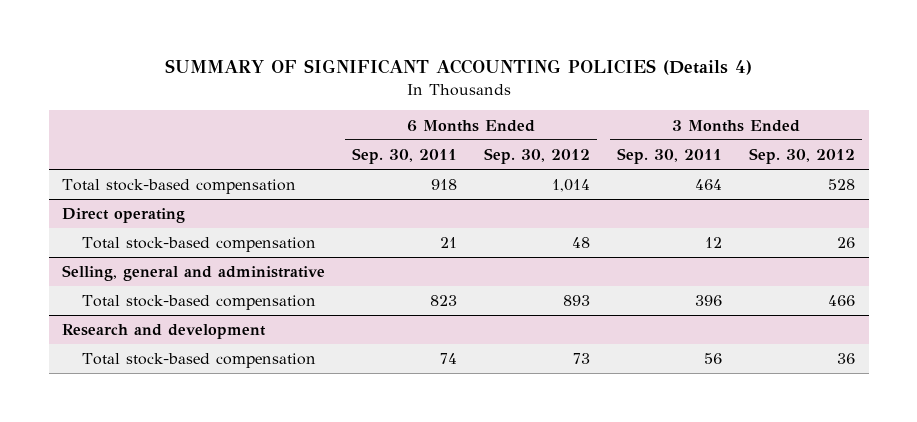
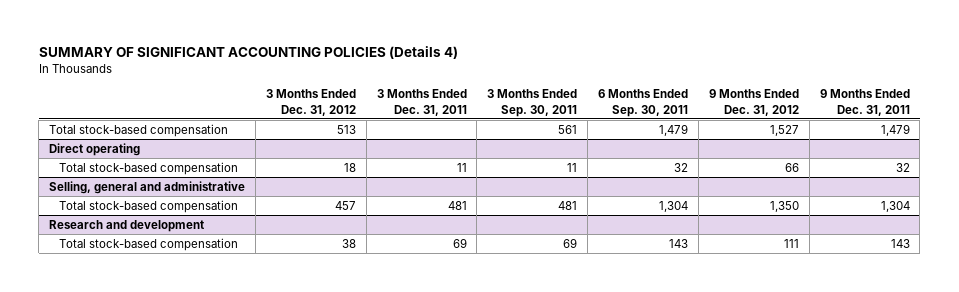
- | 6 Months Ended Sep. 30, 2011 | 6 Months Ended Sep. 30, 2012 | 3 Months Ended Sep. 30, 2011 | 3 Months Ended Sep. 30, 2012
+ | 3 Months Ended Dec. 31, 2012 | 3 Months Ended Dec. 31, 2011 | 3 Months Ended Sep. 30, 2011 | 6 Months Ended Sep. 30, 2011 | 9 Months Ended Dec. 31, 2012 | 9 Months Ended Dec. 31, 2011
- Total stock-based compensation | 918 | 1,014 | 464 | 528
+ Total stock-based compensation | 513 | | 561 | 1,479 | 1,527 | 1,479
@ Direct operating
- Total stock-based compensation | 21 | 48 | 12 | 26
+ Total stock-based compensation | 18 | 11 | 11 | 32 | 66 | 32
@ Selling, general and administrative
- Total stock-based compensation | 823 | 893 | 396 | 466
+ Total stock-based compensation | 457 | 481 | 481 | 1,304 | 1,350 | 1,304
@ Research and development
- Total stock-based compensation | 74 | 73 | 56 | 36
+ Total stock-based compensation | 38 | 69 | 69 | 143 | 111 | 143

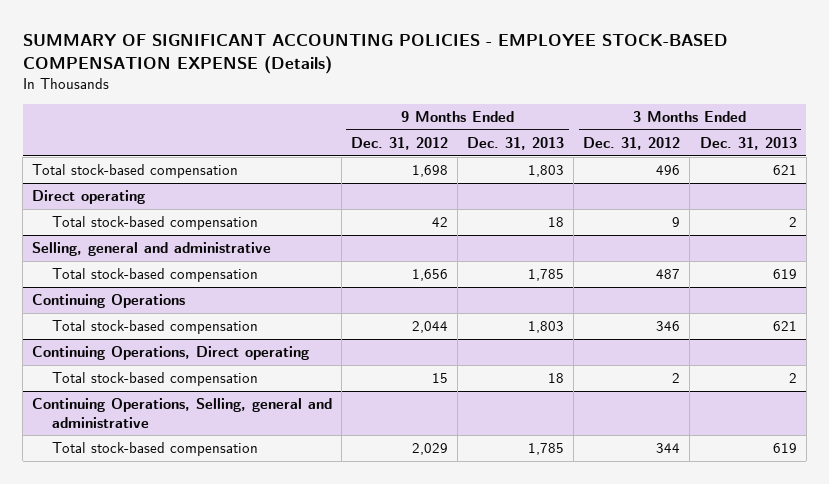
- SUMMARY OF SIGNIFICANT ACCOUNTING POLICIES (Details 4)
+ SUMMARY OF SIGNIFICANT ACCOUNTING POLICIES - EMPLOYEE STOCK-BASED COMPENSATION EXPENSE (Details)
- | 3 Months Ended Dec. 31, 2012 | 3 Months Ended Dec. 31, 2011 | 3 Months Ended Sep. 30, 2011 | 6 Months Ended Sep. 30, 2011 | 9 Months Ended Dec. 31, 2012 | 9 Months Ended Dec. 31, 2011
+ | 9 Months Ended Dec. 31, 2012 | 9 Months Ended Dec. 31, 2013 | 3 Months Ended Dec. 31, 2012 | 3 Months Ended Dec. 31, 2013
- Total stock-based compensation | 513 | | 561 | 1,479 | 1,527 | 1,479
+ Total stock-based compensation | 1,698 | 1,803 | 496 | 621
@ Direct operating
- Total stock-based compensation | 18 | 11 | 11 | 32 | 66 | 32
+ Total stock-based compensation | 42 | 18 | 9 | 2
@ Selling, general and administrative
- Total stock-based compensation | 457 | 481 | 481 | 1,304 | 1,350 | 1,304
- Research and development
- Total stock-based compensation | 38 | 69 | 69 | 143 | 111 | 143
@ Selling, general and administrative
+ Total stock-based compensation | 1,656 | 1,785 | 487 | 619
+ Continuing Operations
+ Total stock-based compensation | 2,044 | 1,803 | 346 | 621
+ Continuing Operations, Direct operating
+ Total stock-based compensation | 15 | 18 | 2 | 2
+ Continuing Operations, Selling, general and administrative
+ Total stock-based compensation | 2,029 | 1,785 | 344 | 619

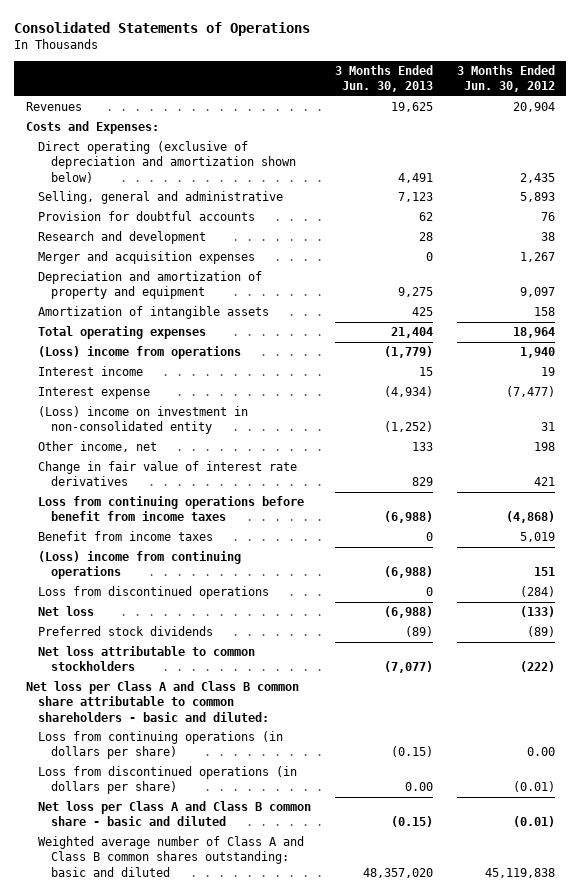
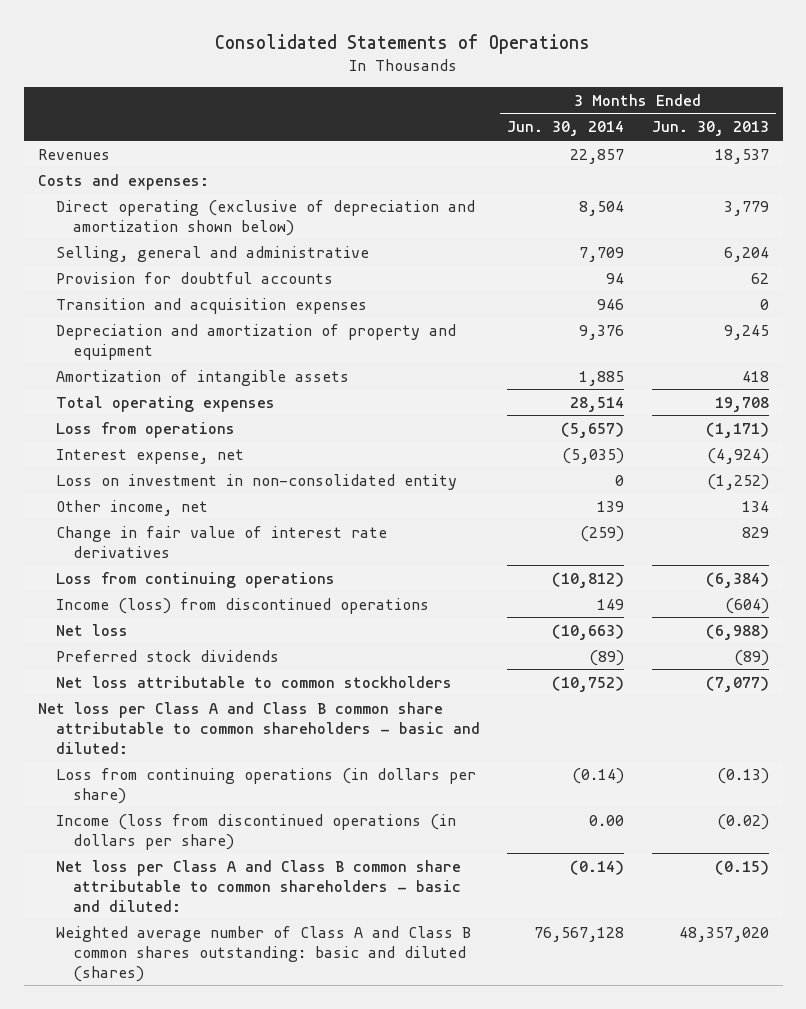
- | 3 Months Ended Jun. 30, 2013 | 3 Months Ended Jun. 30, 2012
+ | 3 Months Ended Jun. 30, 2014 | 3 Months Ended Jun. 30, 2013
- Revenues | 19,625 | 20,904
- Costs and Expenses:
- Direct operating (exclusive of depreciation and amortization shown below) | 4,491 | 2,435
- Selling, general and administrative | 7,123 | 5,893
+ Revenues | 22,857 | 18,537
+ Costs and expenses:
+ Direct operating (exclusive of depreciation and amortization shown below) | 8,504 | 3,779
+ Selling, general and administrative | 7,709 | 6,204
- Research and development | 28 | 38
- Merger and acquisition expenses | 0 | 1,267
- Depreciation and amortization of property and equipment | 9,275 | 9,097
- Amortization of intangible assets | 425 | 158
- Total operating expenses | 21,404 | 18,964
- (Loss) income from operations | (1,779) | 1,940
- Interest income | 15 | 19
- Interest expense | (4,934) | (7,477)
- (Loss) income on investment in non-consolidated entity | (1,252) | 31
- Other income, net | 133 | 198
+ Transition and acquisition expenses | 946 | 0
+ Depreciation and amortization of property and equipment | 9,376 | 9,245
+ Amortization of intangible assets | 1,885 | 418
+ Total operating expenses | 28,514 | 19,708
+ Loss from operations | (5,657) | (1,171)
+ Interest expense, net | (5,035) | (4,924)
+ Loss on investment in non-consolidated entity | 0 | (1,252)
+ Other income, net | 139 | 134
- Loss from continuing operations before benefit from income taxes | (6,988) | (4,868)
- Benefit from income taxes | 0 | 5,019
- (Loss) income from continuing operations | (6,988) | 151
- Loss from discontinued operations | 0 | (284)
+ Loss from continuing operations | (10,812) | (6,384)
+ Income (loss) from discontinued operations | 149 | (604)
- Loss from continuing operations (in dollars per share) | (0.15) | 0.00
- Loss from discontinued operations (in dollars per share) | 0.00 | (0.01)
- Net loss per Class A and Class B common share - basic and diluted | (0.15) | (0.01)
- Weighted average number of Class A and Class B common shares outstanding: basic and diluted | 48,357,020 | 45,119,838
+ Loss from continuing operations (in dollars per share) | (0.14) | (0.13)
+ Income (loss from discontinued operations (in dollars per share) | 0.00 | (0.02)
+ Net loss per Class A and Class B common share attributable to common shareholders - basic and diluted: | (0.14) | (0.15)
+ Weighted average number of Class A and Class B common shares outstanding: basic and diluted (shares) | 76,567,128 | 48,357,020

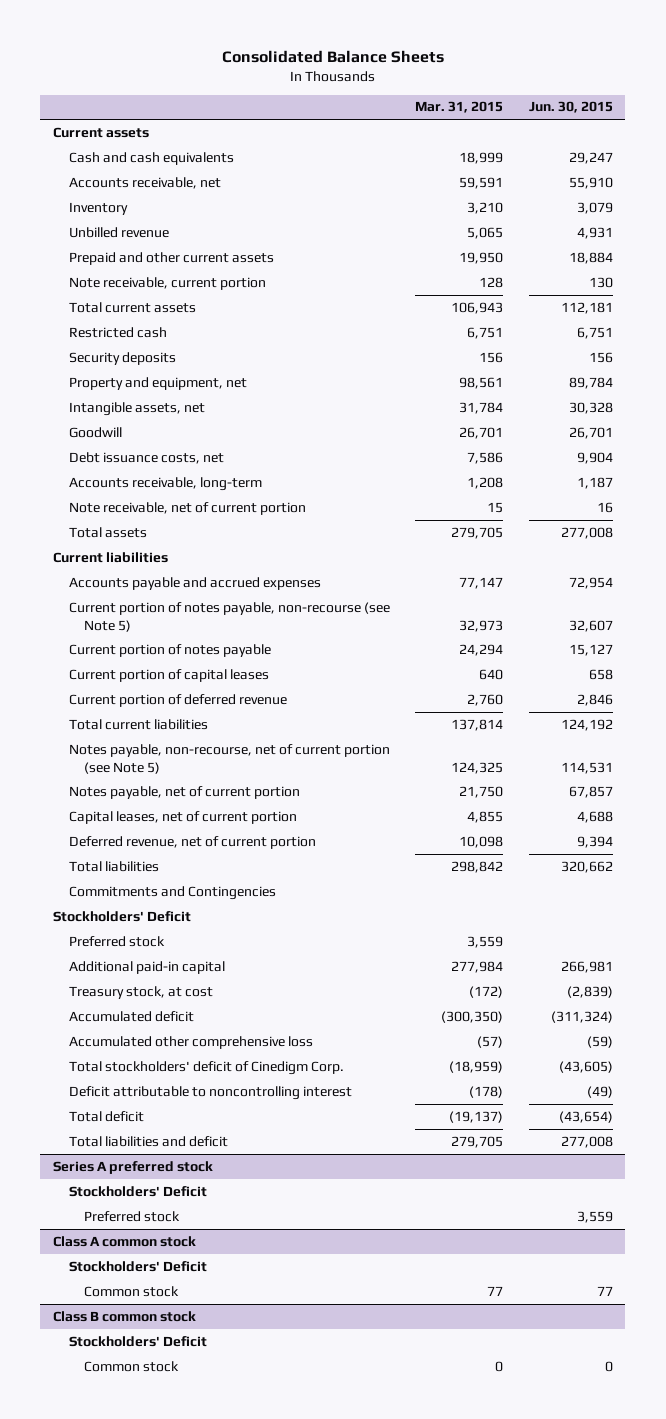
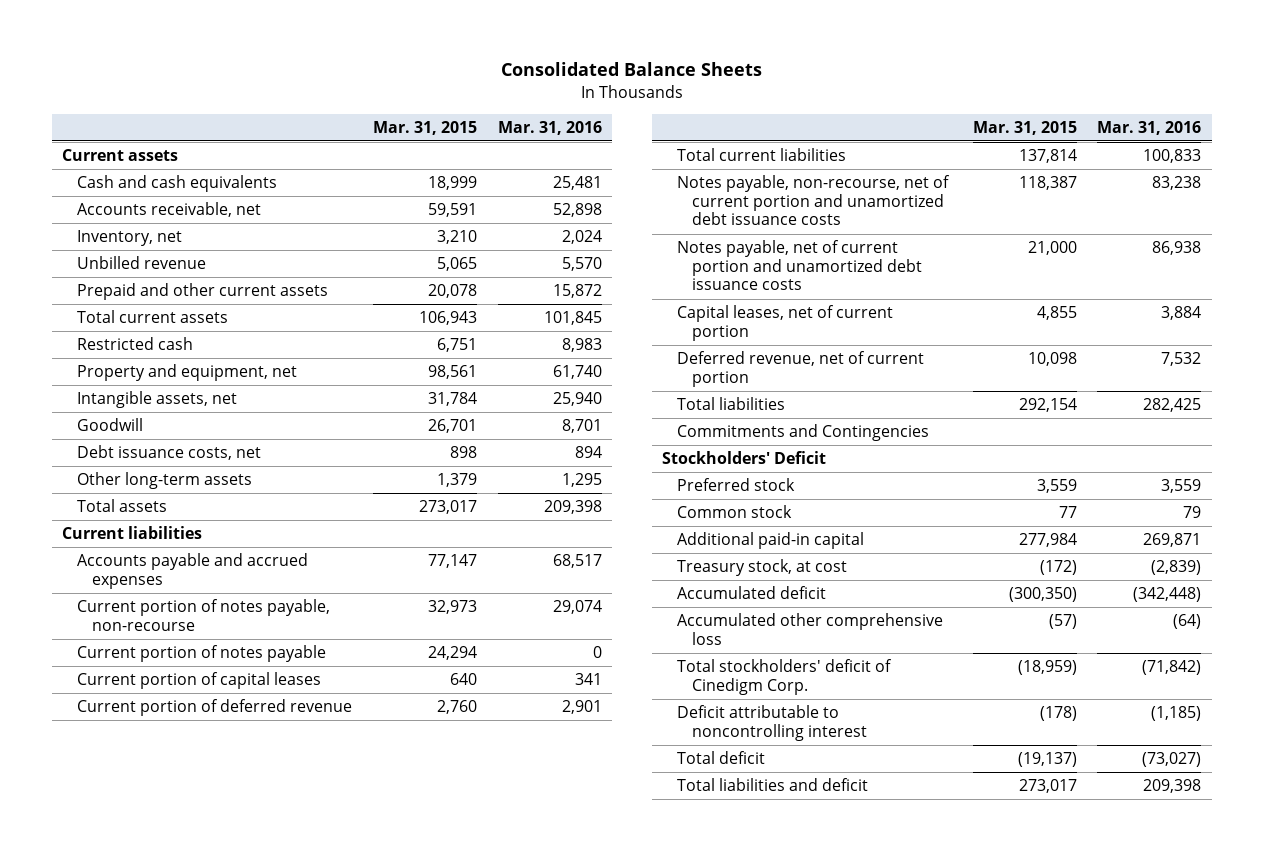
- | Mar. 31, 2015 | Jun. 30, 2015
+ | Mar. 31, 2015 | Mar. 31, 2016
- Inventory | 3,210 | 3,079
+ Inventory, net | 3,210 | 2,024
- Prepaid and other current assets | 19,950 | 18,884
- Note receivable, current portion | 128 | 130
+ Prepaid and other current assets | 20,078 | 15,872
- Security deposits | 156 | 156
- Debt issuance costs, net | 7,586 | 9,904
- Accounts receivable, long-term | 1,208 | 1,187
- Note receivable, net of current portion | 15 | 16
- Total assets | 279,705 | 277,008
+ Debt issuance costs, net | 898 | 894
+ Other long-term assets | 1,379 | 1,295
+ Total assets | 273,017 | 209,398
- Current portion of notes payable, non-recourse (see Note 5) | 32,973 | 32,607
+ Current portion of notes payable, non-recourse | 32,973 | 29,074
- Notes payable, non-recourse, net of current portion (see Note 5) | 124,325 | 114,531
- Notes payable, net of current portion | 21,750 | 67,857
+ Notes payable, non-recourse, net of current portion and unamortized debt issuance costs | 118,387 | 83,238
+ Notes payable, net of current portion and unamortized debt issuance costs | 21,000 | 86,938
- Total liabilities | 298,842 | 320,662
+ Total liabilities | 292,154 | 282,425
+ Common stock | 77 | 79
- Total liabilities and deficit | 279,705 | 277,008
- Series A preferred stock
- Stockholders' Deficit
- Preferred stock | | 3,559
- Class A common stock
- Stockholders' Deficit
- Common stock | 77 | 77
- Class B common stock
- Stockholders' Deficit
- Common stock | 0 | 0
+ Total liabilities and deficit | 273,017 | 209,398

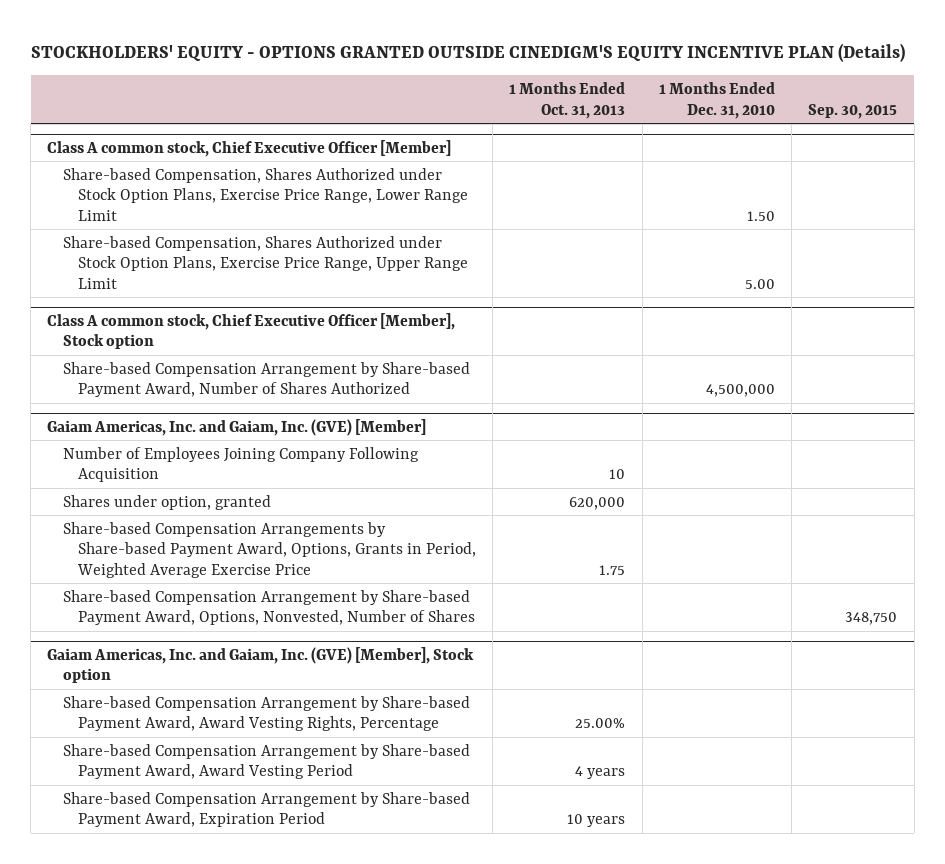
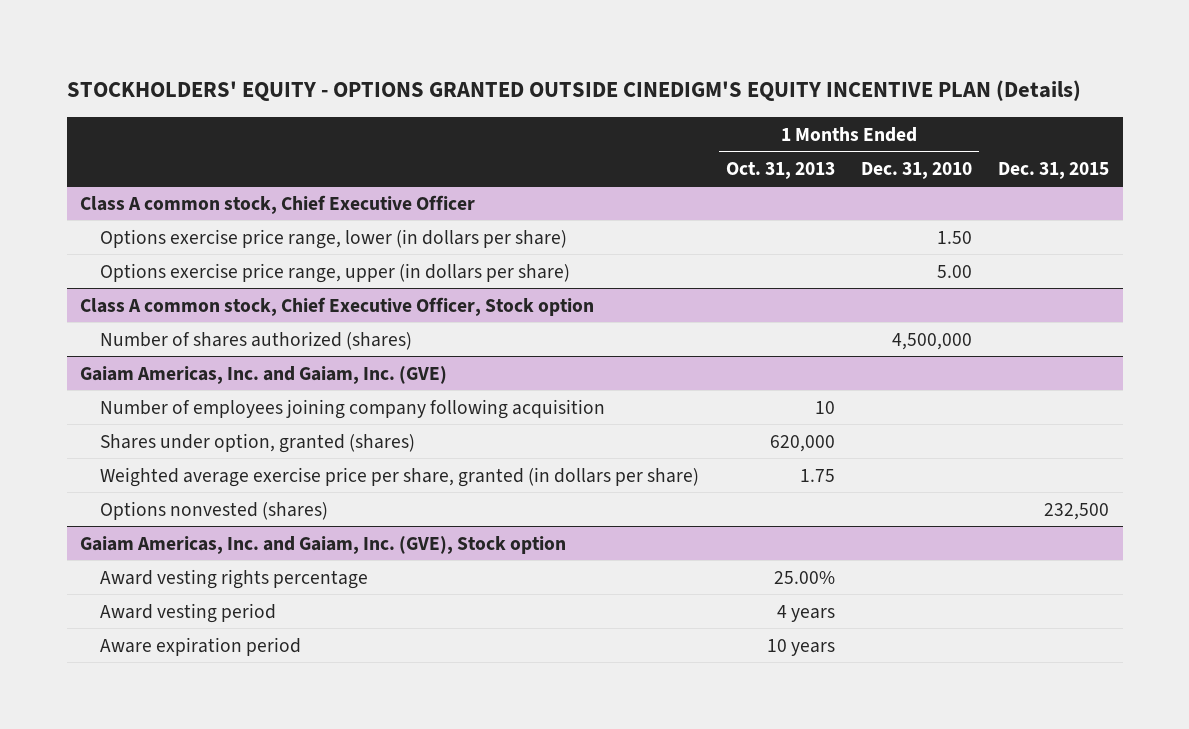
- | 1 Months Ended Oct. 31, 2013 | 1 Months Ended Dec. 31, 2010 | Sep. 30, 2015
+ | 1 Months Ended Oct. 31, 2013 | 1 Months Ended Dec. 31, 2010 | Dec. 31, 2015
- Class A common stock, Chief Executive Officer [Member]
- Share-based Compensation, Shares Authorized under Stock Option Plans, Exercise Price Range, Lower Range Limit | | 1.50 |
- Share-based Compensation, Shares Authorized under Stock Option Plans, Exercise Price Range, Upper Range Limit | | 5.00 |
- Class A common stock, Chief Executive Officer [Member], Stock option
- Share-based Compensation Arrangement by Share-based Payment Award, Number of Shares Authorized | | 4,500,000 |
- Gaiam Americas, Inc. and Gaiam, Inc. (GVE) [Member]
- Number of Employees Joining Company Following Acquisition | 10 | |
- Shares under option, granted | 620,000 | |
- Share-based Compensation Arrangements by Share-based Payment Award, Options, Grants in Period, Weighted Average Exercise Price | 1.75 | |
- Share-based Compensation Arrangement by Share-based Payment Award, Options, Nonvested, Number of Shares | | | 348,750
- Gaiam Americas, Inc. and Gaiam, Inc. (GVE) [Member], Stock option
- Share-based Compensation Arrangement by Share-based Payment Award, Award Vesting Rights, Percentage | 25.00% | |
- Share-based Compensation Arrangement by Share-based Payment Award, Award Vesting Period | 4 years | |
- Share-based Compensation Arrangement by Share-based Payment Award, Expiration Period | 10 years | |
+ Class A common stock, Chief Executive Officer
+ Options exercise price range, lower (in dollars per share) | | 1.50 |
+ Options exercise price range, upper (in dollars per share) | | 5.00 |
+ Class A common stock, Chief Executive Officer, Stock option
+ Number of shares authorized (shares) | | 4,500,000 |
+ Gaiam Americas, Inc. and Gaiam, Inc. (GVE)
+ Number of employees joining company following acquisition | 10 | |
+ Shares under option, granted (shares) | 620,000 | |
+ Weighted average exercise price per share, granted (in dollars per share) | 1.75 | |
+ Options nonvested (shares) | | | 232,500
+ Gaiam Americas, Inc. and Gaiam, Inc. (GVE), Stock option
+ Award vesting rights percentage | 25.00% | |
+ Award vesting period | 4 years | |
+ Aware expiration period | 10 years | |

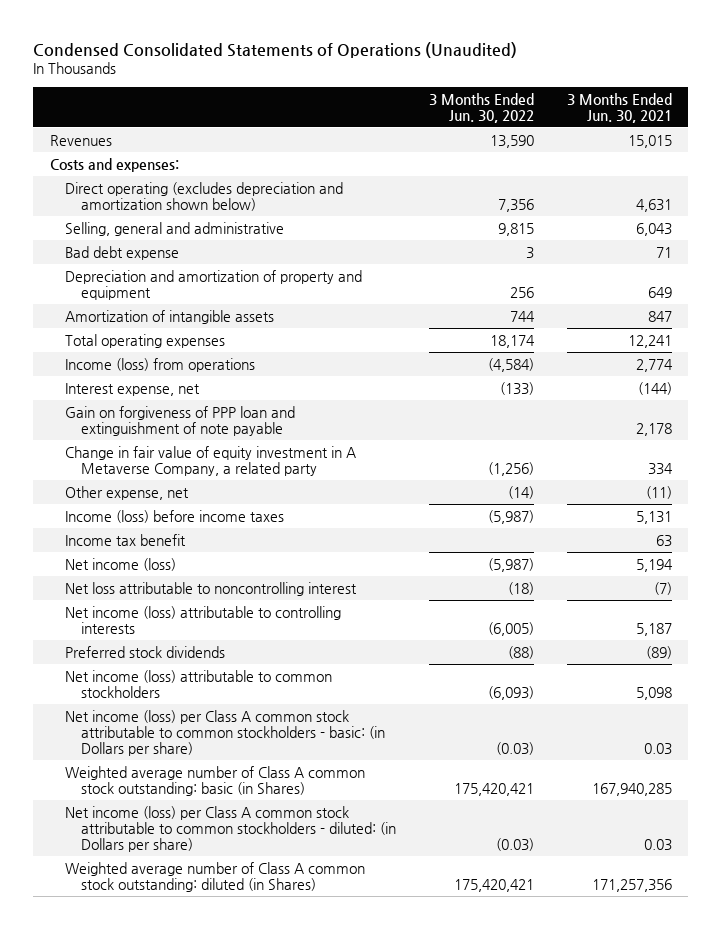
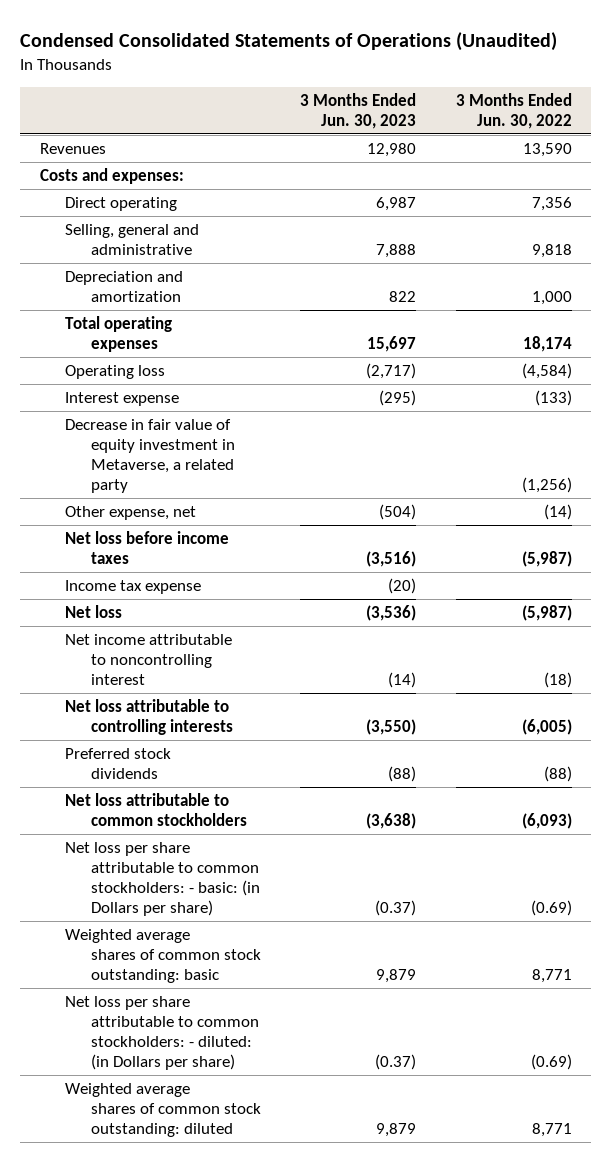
- | 3 Months Ended Jun. 30, 2022 | 3 Months Ended Jun. 30, 2021
+ | 3 Months Ended Jun. 30, 2023 | 3 Months Ended Jun. 30, 2022
- Direct operating (excludes depreciation and amortization shown below) | 7,356 | 4,631
- Selling, general and administrative | 9,815 | 6,043
- Bad debt expense | 3 | 71
- Depreciation and amortization of property and equipment | 256 | 649
- Amortization of intangible assets | 744 | 847
+ Direct operating | 6,987 | 7,356
+ Selling, general and administrative | 7,888 | 9,818
+ Depreciation and amortization | 822 | 1,000
- Income (loss) from operations | (4,584) | 2,774
- Interest expense, net | (133) | (144)
- Gain on forgiveness of PPP loan and extinguishment of note payable | | 2,178
- Change in fair value of equity investment in A Metaverse Company, a related party | (1,256) | 334
+ Operating loss | (2,717) | (4,584)
+ Interest expense | (295) | (133)
+ Decrease in fair value of equity investment in Metaverse, a related party | | (1,256)
- Income (loss) before income taxes | (5,987) | 5,131
- Income tax benefit | | 63
- Net income (loss) | (5,987) | 5,194
- Net loss attributable to noncontrolling interest | (18) | (7)
- Net income (loss) attributable to controlling interests | (6,005) | 5,187
+ Net loss before income taxes | (3,516) | (5,987)
+ Income tax expense | (20) |
+ Net loss | (3,536) | (5,987)
+ Net income attributable to noncontrolling interest | (14) | (18)
+ Net loss attributable to controlling interests | (3,550) | (6,005)
- Net income (loss) attributable to common stockholders | (6,093) | 5,098
- Net income (loss) per Class A common stock attributable to common stockholders - basic: (in Dollars per share) | (0.03) | 0.03
- Weighted average number of Class A common stock outstanding: basic (in Shares) | 175,420,421 | 167,940,285
- Net income (loss) per Class A common stock attributable to common stockholders - diluted: (in Dollars per share) | (0.03) | 0.03
- Weighted average number of Class A common stock outstanding: diluted (in Shares) | 175,420,421 | 171,257,356
+ Net loss attributable to common stockholders | (3,638) | (6,093)
+ Net loss per share attributable to common stockholders: - basic: (in Dollars per share) | (0.37) | (0.69)
+ Weighted average shares of common stock outstanding: basic | 9,879 | 8,771
+ Net loss per share attributable to common stockholders: - diluted: (in Dollars per share) | (0.37) | (0.69)
+ Weighted average shares of common stock outstanding: diluted | 9,879 | 8,771

